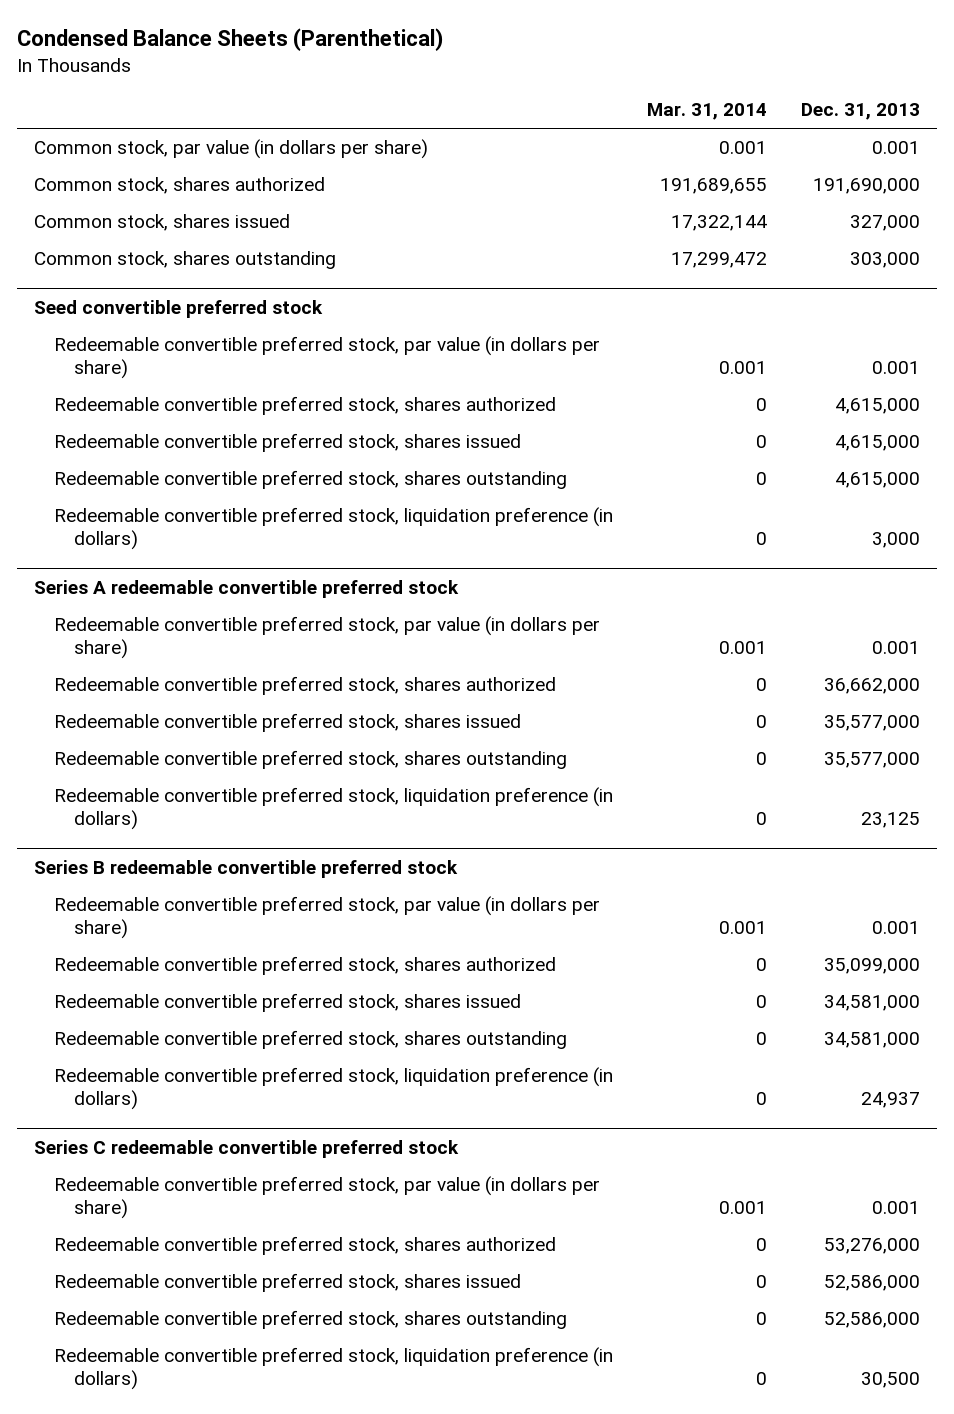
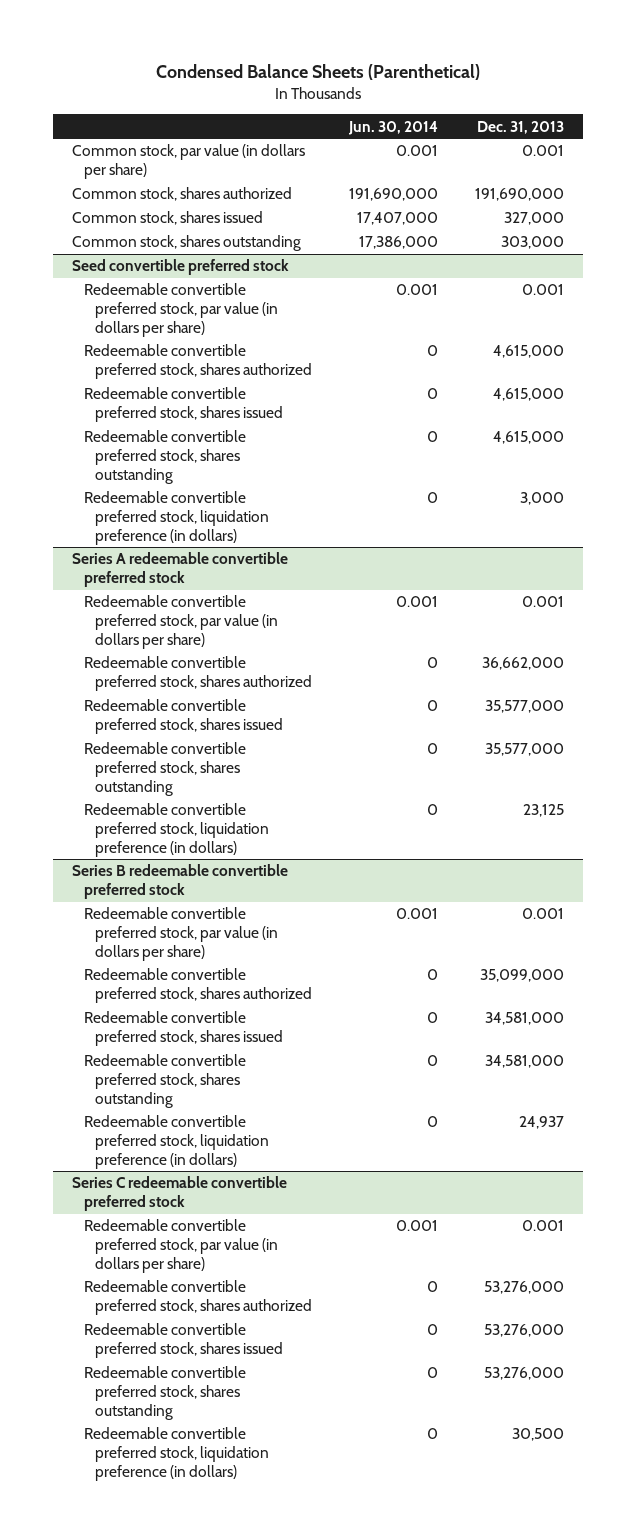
- | Mar. 31, 2014 | Dec. 31, 2013
+ | Jun. 30, 2014 | Dec. 31, 2013
@ Series C redeemable convertible preferred stock
- Redeemable convertible preferred stock, shares issued | 0 | 52,586,000
- Redeemable convertible preferred stock, shares outstanding | 0 | 52,586,000
+ Redeemable convertible preferred stock, shares issued | 0 | 53,276,000
+ Redeemable convertible preferred stock, shares outstanding | 0 | 53,276,000

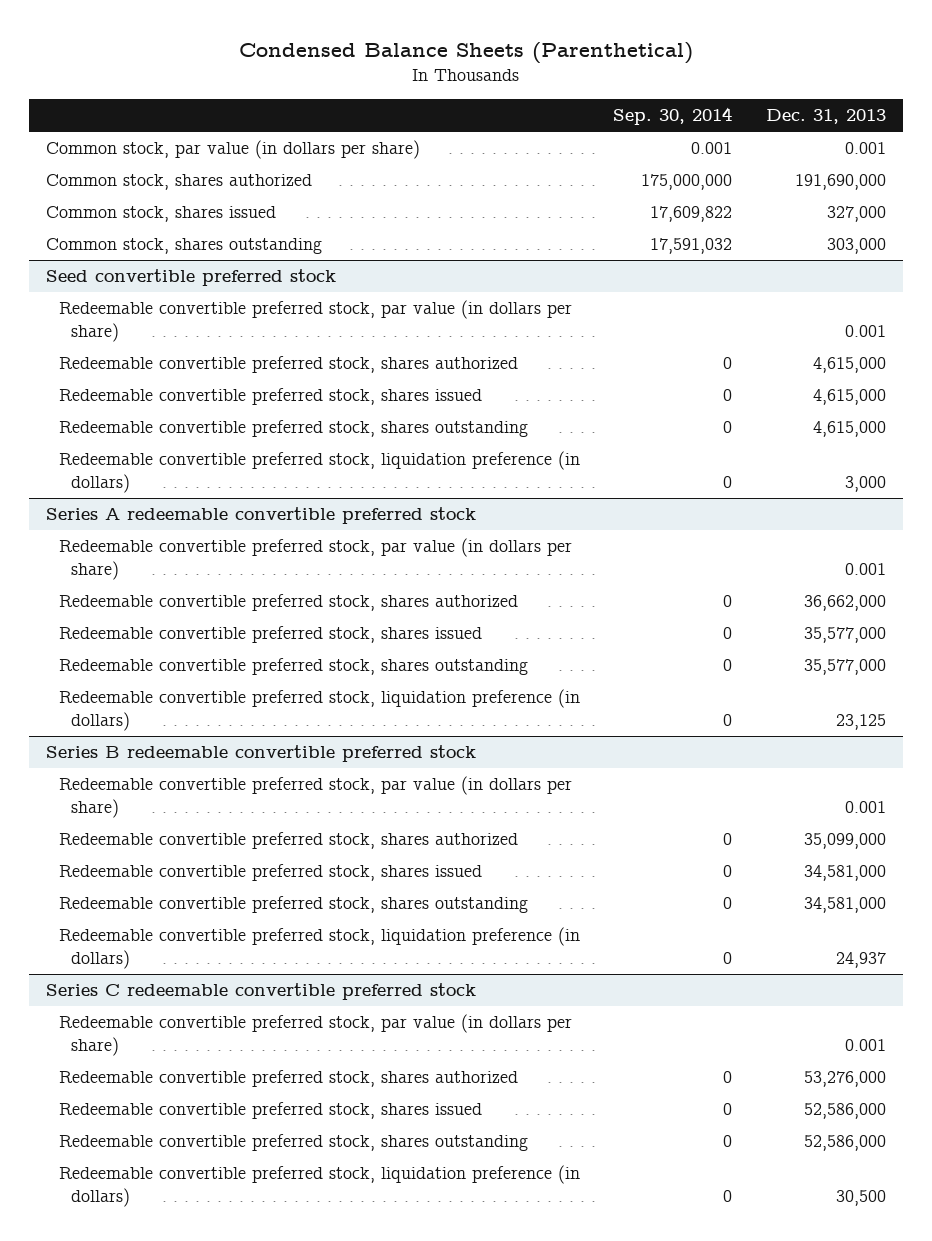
- | Jun. 30, 2014 | Dec. 31, 2013
+ | Sep. 30, 2014 | Dec. 31, 2013
@ Series C redeemable convertible preferred stock
- Redeemable convertible preferred stock, shares issued | 0 | 53,276,000
- Redeemable convertible preferred stock, shares outstanding | 0 | 53,276,000
+ Redeemable convertible preferred stock, shares issued | 0 | 52,586,000
+ Redeemable convertible preferred stock, shares outstanding | 0 | 52,586,000

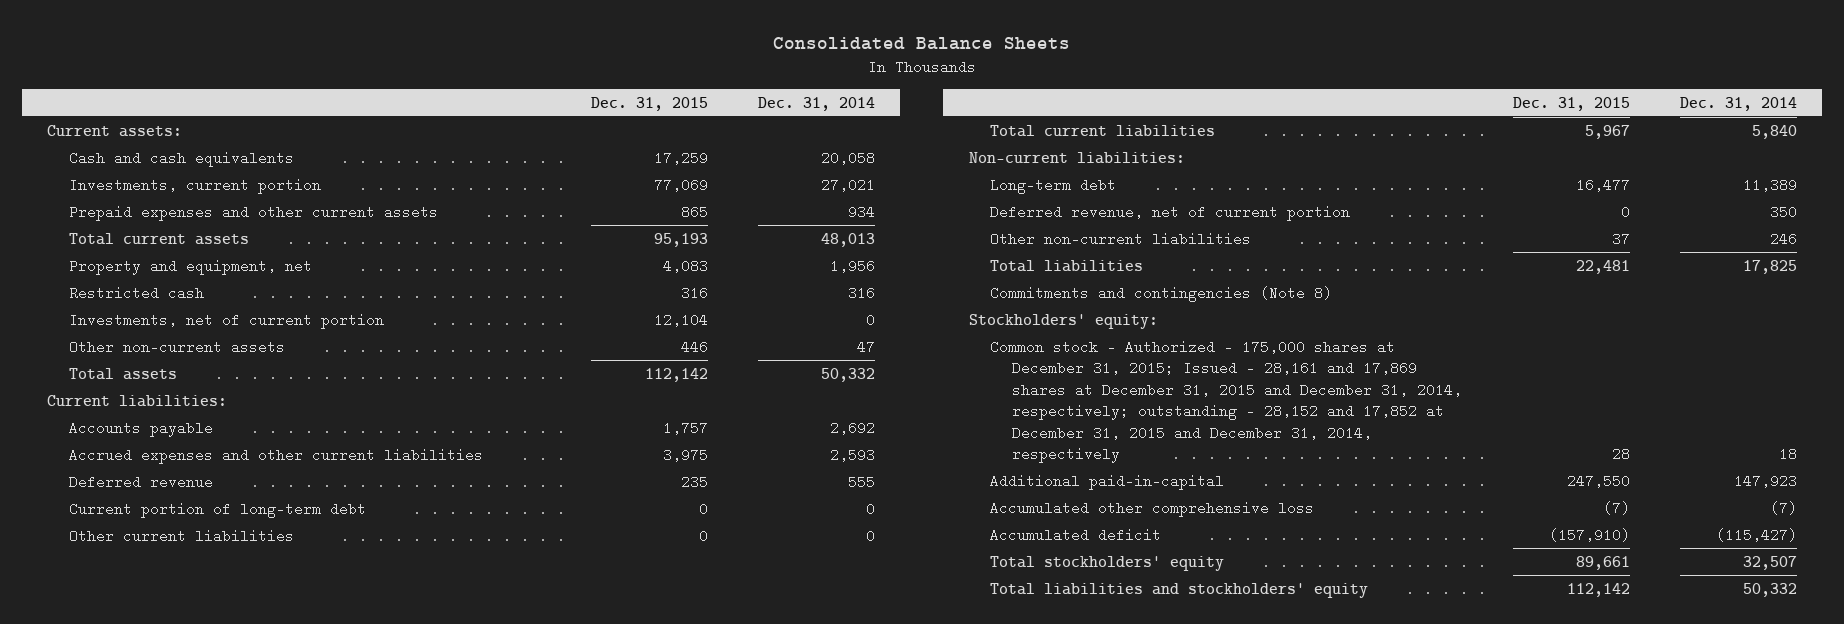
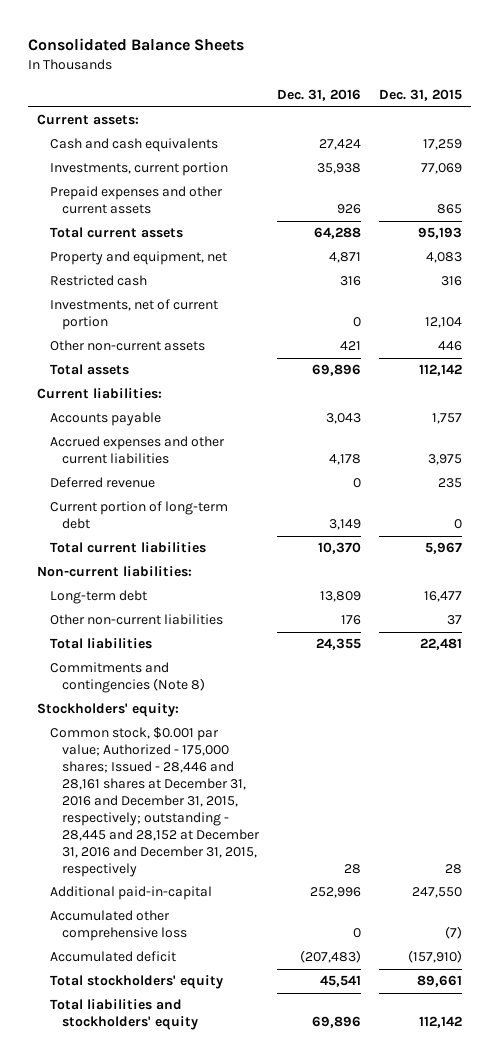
- | Dec. 31, 2015 | Dec. 31, 2014
+ | Dec. 31, 2016 | Dec. 31, 2015
- Other current liabilities | 0 | 0
- Deferred revenue, net of current portion | 0 | 350
- Common stock - Authorized - 175,000 shares at December 31, 2015; Issued - 28,161 and 17,869 shares at December 31, 2015 and December 31, 2014, respectively; outstanding - 28,152 and 17,852 at December 31, 2015 and December 31, 2014, respectively | 28 | 18
+ Common stock, $0.001 par value; Authorized - 175,000 shares; Issued - 28,446 and 28,161 shares at December 31, 2016 and December 31, 2015, respectively; outstanding - 28,445 and 28,152 at December 31, 2016 and December 31, 2015, respectively | 28 | 28

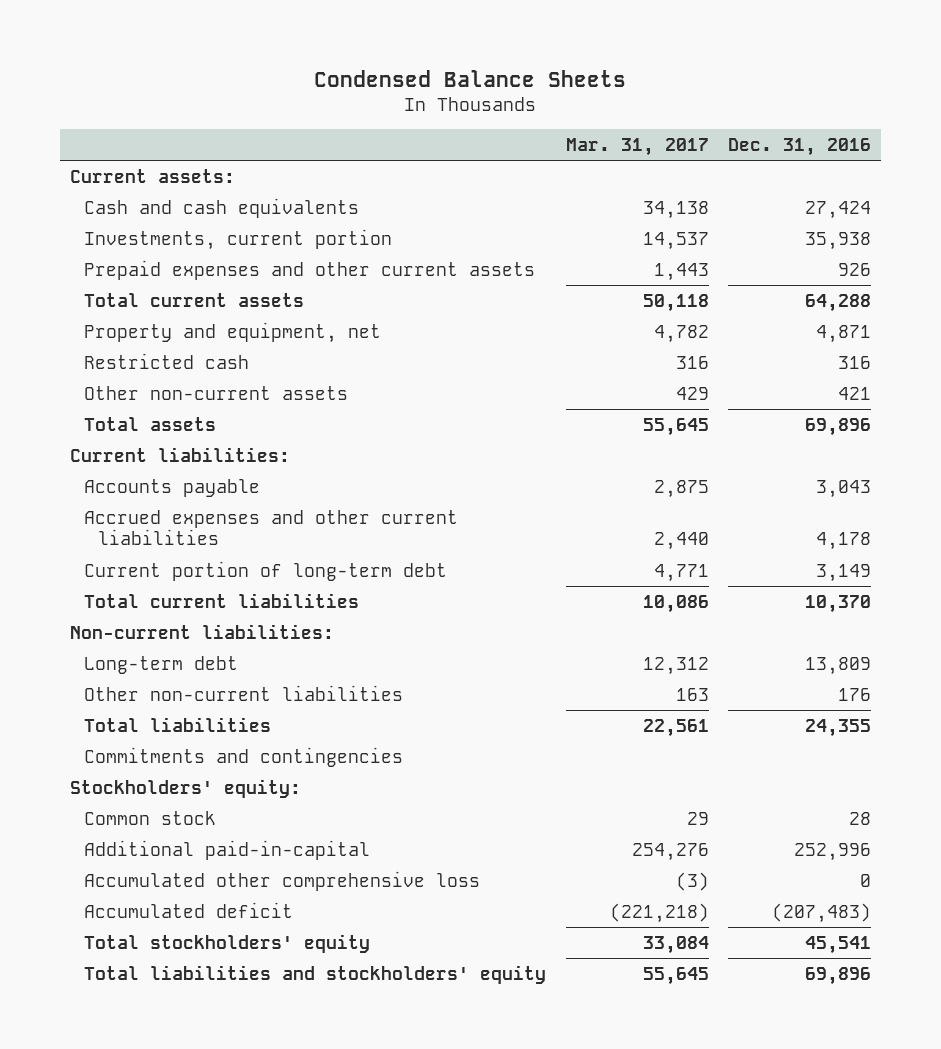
- Consolidated Balance Sheets
+ Condensed Balance Sheets
- | Dec. 31, 2016 | Dec. 31, 2015
+ | Mar. 31, 2017 | Dec. 31, 2016
- Investments, net of current portion | 0 | 12,104
- Deferred revenue | 0 | 235
- Commitments and contingencies (Note 8)
+ Commitments and contingencies
- Common stock, $0.001 par value; Authorized - 175,000 shares; Issued - 28,446 and 28,161 shares at December 31, 2016 and December 31, 2015, respectively; outstanding - 28,445 and 28,152 at December 31, 2016 and December 31, 2015, respectively | 28 | 28
+ Common stock | 29 | 28

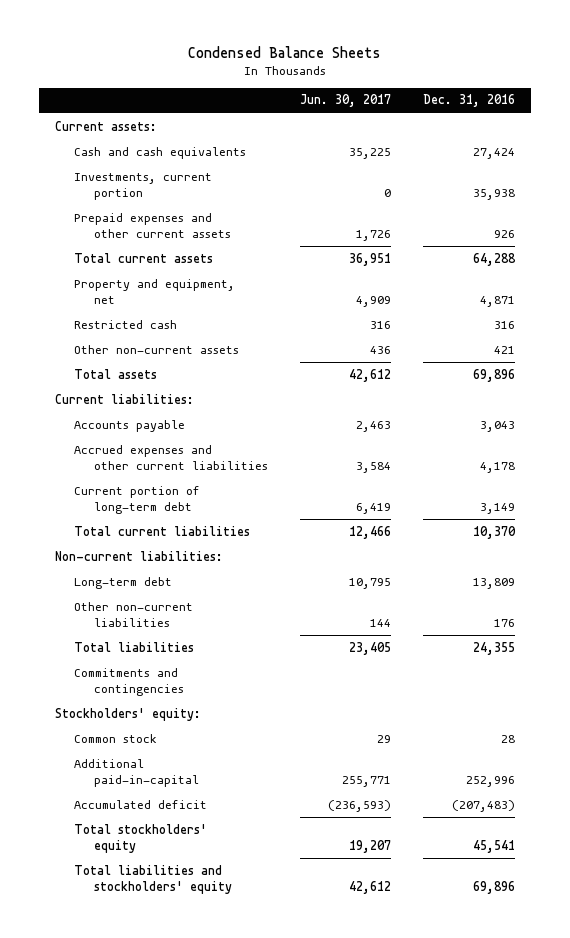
- | Mar. 31, 2017 | Dec. 31, 2016
+ | Jun. 30, 2017 | Dec. 31, 2016
- Accumulated other comprehensive loss | (3) | 0

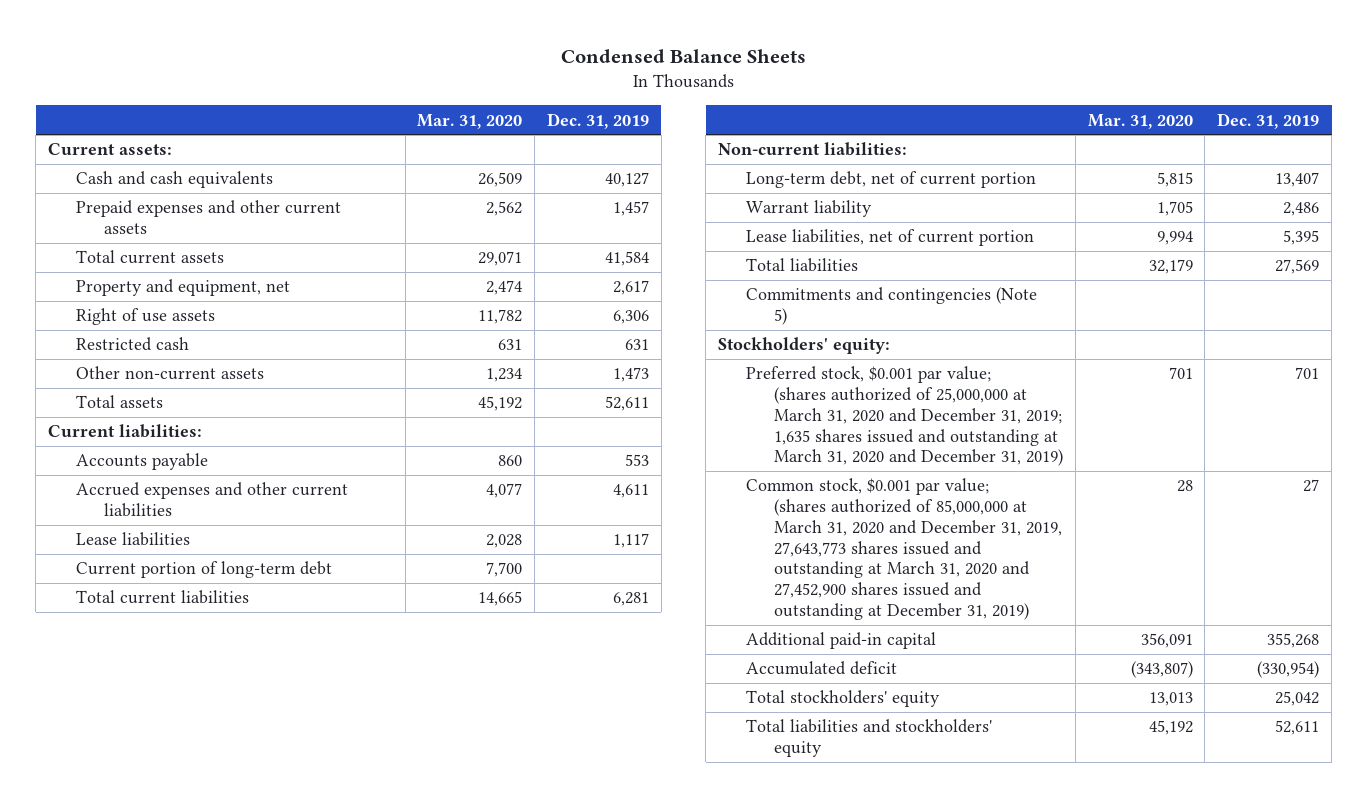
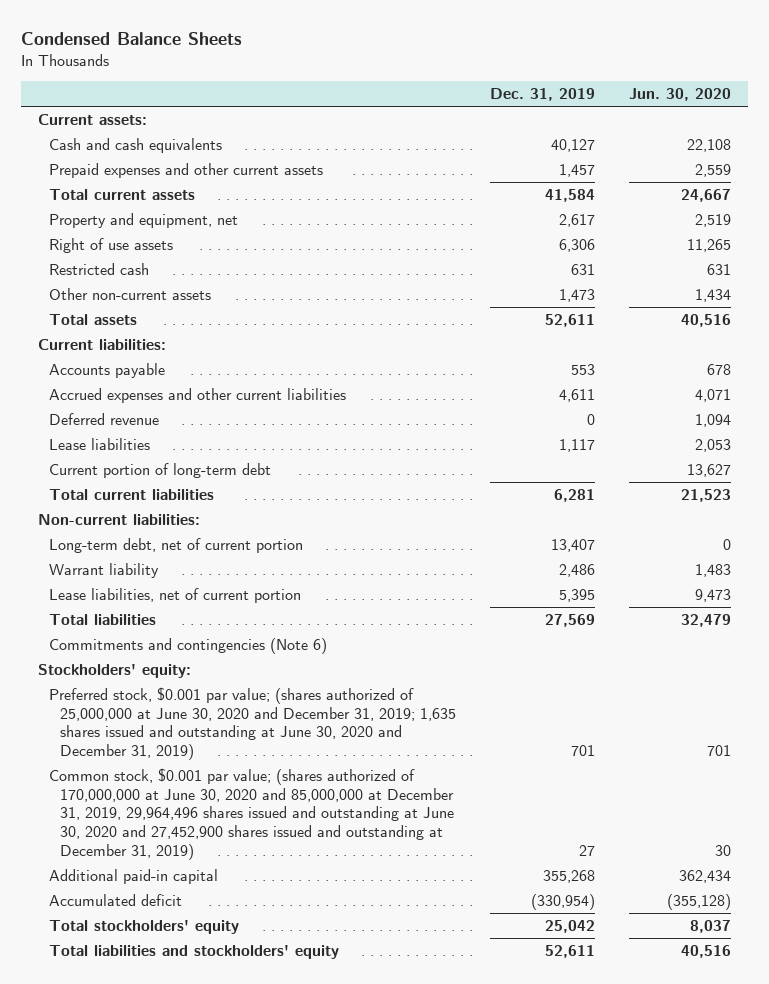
- | Mar. 31, 2020 | Dec. 31, 2019
+ | Dec. 31, 2019 | Jun. 30, 2020
+ Deferred revenue | 0 | 1,094
- Commitments and contingencies (Note 5)
+ Commitments and contingencies (Note 6)
- Preferred stock, $0.001 par value; (shares authorized of 25,000,000 at March 31, 2020 and December 31, 2019; 1,635 shares issued and outstanding at March 31, 2020 and December 31, 2019) | 701 | 701
- Common stock, $0.001 par value; (shares authorized of 85,000,000 at March 31, 2020 and December 31, 2019, 27,643,773 shares issued and outstanding at March 31, 2020 and 27,452,900 shares issued and outstanding at December 31, 2019) | 28 | 27
+ Preferred stock, $0.001 par value; (shares authorized of 25,000,000 at June 30, 2020 and December 31, 2019; 1,635 shares issued and outstanding at June 30, 2020 and December 31, 2019) | 701 | 701
+ Common stock, $0.001 par value; (shares authorized of 170,000,000 at June 30, 2020 and 85,000,000 at December 31, 2019, 29,964,496 shares issued and outstanding at June 30, 2020 and 27,452,900 shares issued and outstanding at December 31, 2019) | 27 | 30

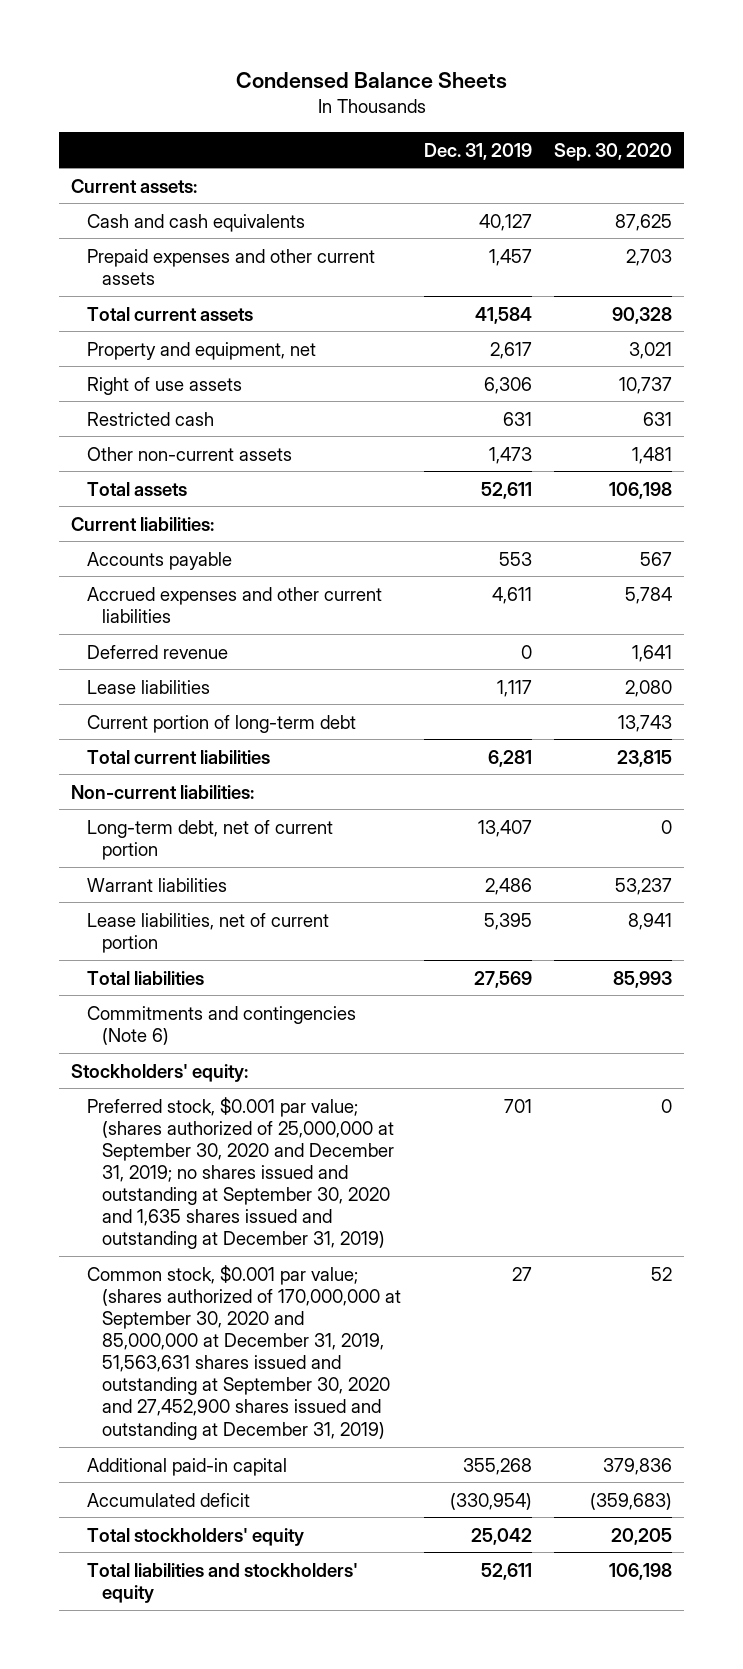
- | Dec. 31, 2019 | Jun. 30, 2020
+ | Dec. 31, 2019 | Sep. 30, 2020
- Warrant liability | 2,486 | 1,483
+ Warrant liabilities | 2,486 | 53,237
- Preferred stock, $0.001 par value; (shares authorized of 25,000,000 at June 30, 2020 and December 31, 2019; 1,635 shares issued and outstanding at June 30, 2020 and December 31, 2019) | 701 | 701
- Common stock, $0.001 par value; (shares authorized of 170,000,000 at June 30, 2020 and 85,000,000 at December 31, 2019, 29,964,496 shares issued and outstanding at June 30, 2020 and 27,452,900 shares issued and outstanding at December 31, 2019) | 27 | 30
+ Preferred stock, $0.001 par value; (shares authorized of 25,000,000 at September 30, 2020 and December 31, 2019; no shares issued and outstanding at September 30, 2020 and 1,635 shares issued and outstanding at December 31, 2019) | 701 | 0
+ Common stock, $0.001 par value; (shares authorized of 170,000,000 at September 30, 2020 and 85,000,000 at December 31, 2019, 51,563,631 shares issued and outstanding at September 30, 2020 and 27,452,900 shares issued and outstanding at December 31, 2019) | 27 | 52

